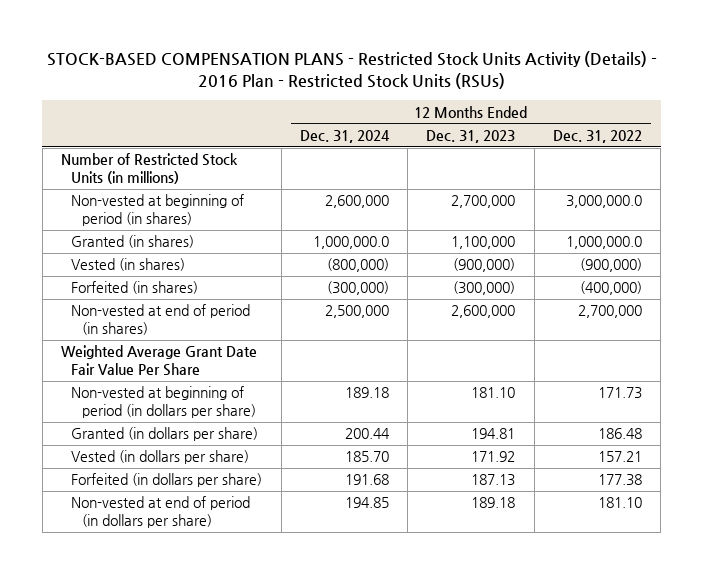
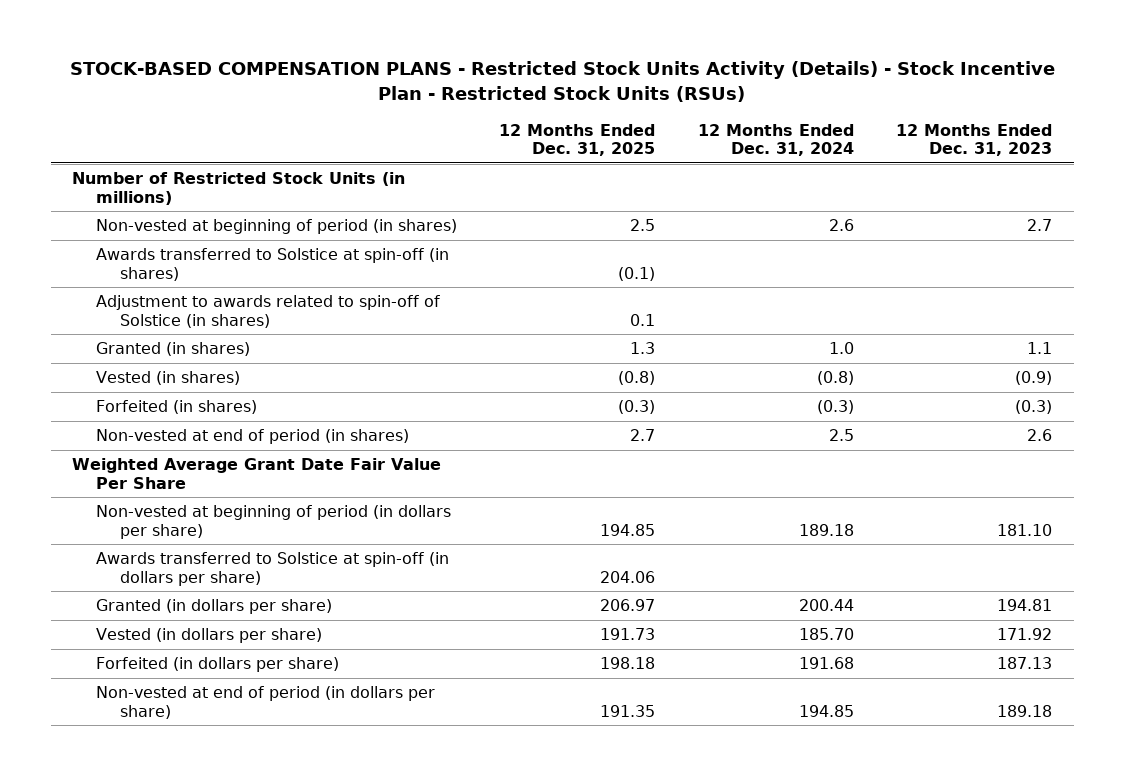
- STOCK-BASED COMPENSATION PLANS - Restricted Stock Units Activity (Details) - 2016 Plan - Restricted Stock Units (RSUs)
+ STOCK-BASED COMPENSATION PLANS - Restricted Stock Units Activity (Details) - Stock Incentive Plan - Restricted Stock Units (RSUs)
- | 12 Months Ended Dec. 31, 2024 | 12 Months Ended Dec. 31, 2023 | 12 Months Ended Dec. 31, 2022
+ | 12 Months Ended Dec. 31, 2025 | 12 Months Ended Dec. 31, 2024 | 12 Months Ended Dec. 31, 2023
- Non-vested at beginning of period (in shares) | 2,600,000 | 2,700,000 | 3,000,000.0
- Granted (in shares) | 1,000,000.0 | 1,100,000 | 1,000,000.0
- Vested (in shares) | (800,000) | (900,000) | (900,000)
- Forfeited (in shares) | (300,000) | (300,000) | (400,000)
- Non-vested at end of period (in shares) | 2,500,000 | 2,600,000 | 2,700,000
+ Non-vested at beginning of period (in shares) | 2.5 | 2.6 | 2.7
+ Awards transferred to Solstice at spin-off (in shares) | (0.1) | |
+ Adjustment to awards related to spin-off of Solstice (in shares) | 0.1 | |
+ Granted (in shares) | 1.3 | 1.0 | 1.1
+ Vested (in shares) | (0.8) | (0.8) | (0.9)
+ Forfeited (in shares) | (0.3) | (0.3) | (0.3)
+ Non-vested at end of period (in shares) | 2.7 | 2.5 | 2.6
+ Awards transferred to Solstice at spin-off (in dollars per share) | 204.06 | |

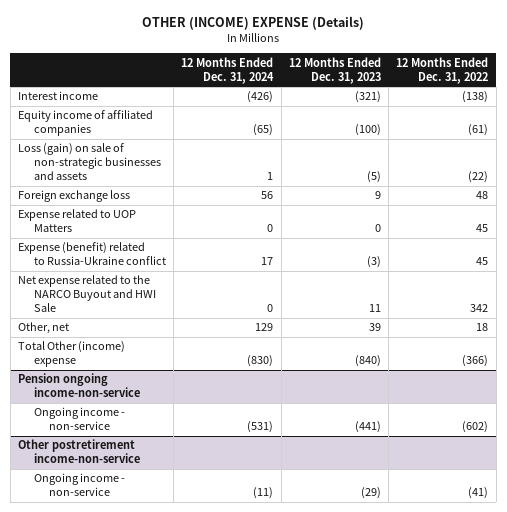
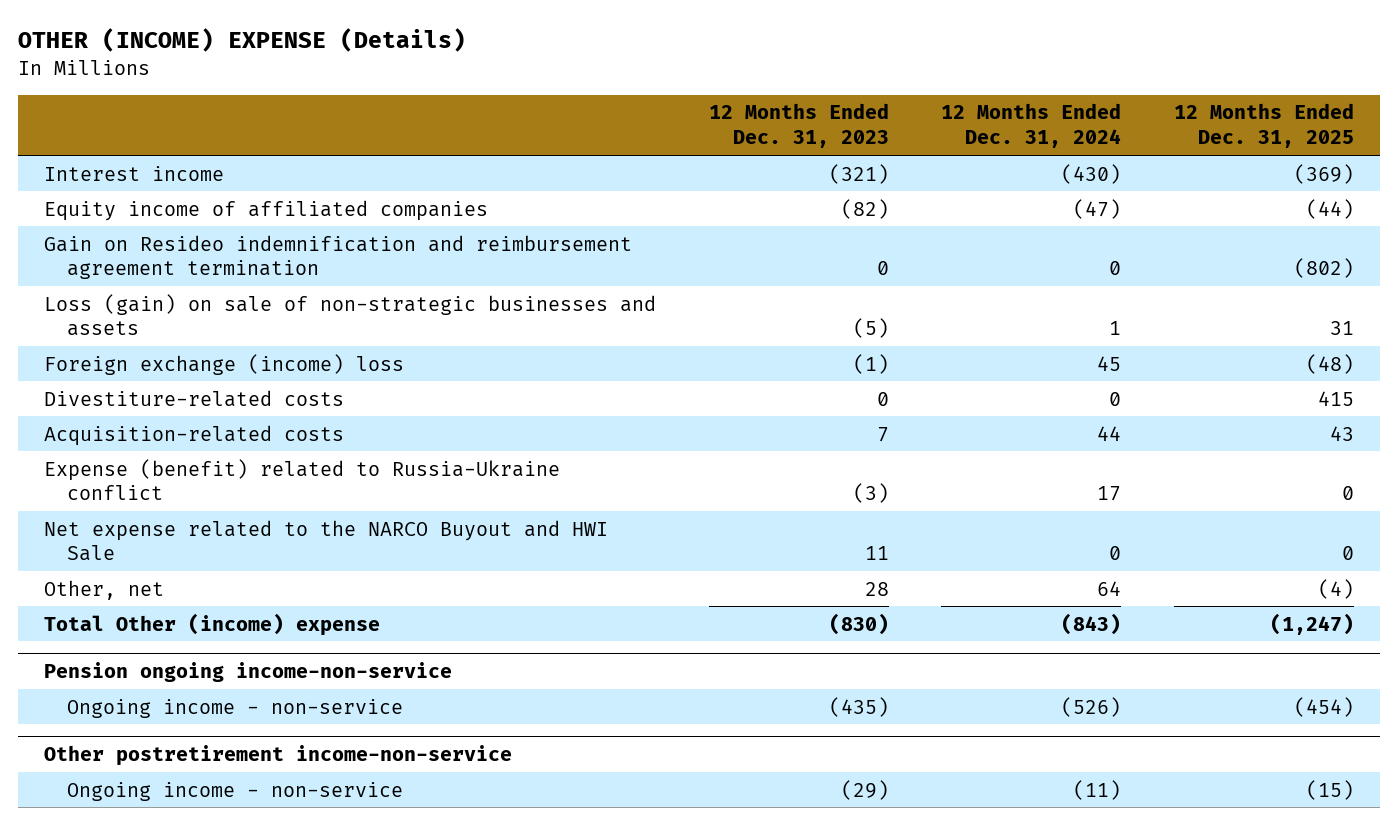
- | 12 Months Ended Dec. 31, 2024 | 12 Months Ended Dec. 31, 2023 | 12 Months Ended Dec. 31, 2022
+ | 12 Months Ended Dec. 31, 2023 | 12 Months Ended Dec. 31, 2024 | 12 Months Ended Dec. 31, 2025
- Interest income | (426) | (321) | (138)
- Equity income of affiliated companies | (65) | (100) | (61)
+ Interest income | (321) | (430) | (369)
+ Equity income of affiliated companies | (82) | (47) | (44)
+ Gain on Resideo indemnification and reimbursement agreement termination | 0 | 0 | (802)
- Foreign exchange loss | 56 | 9 | 48
- Expense related to UOP Matters | 0 | 0 | 45
+ Foreign exchange (income) loss | (1) | 45 | (48)
+ Divestiture-related costs | 0 | 0 | 415
+ Acquisition-related costs | 7 | 44 | 43
- Other, net | 129 | 39 | 18
- Total Other (income) expense | (830) | (840) | (366)
+ Other, net | 28 | 64 | (4)
+ Total Other (income) expense | (830) | (843) | (1,247)
@ Pension ongoing income-non-service
- Ongoing income - non-service | (531) | (441) | (602)
+ Ongoing income - non-service | (435) | (526) | (454)

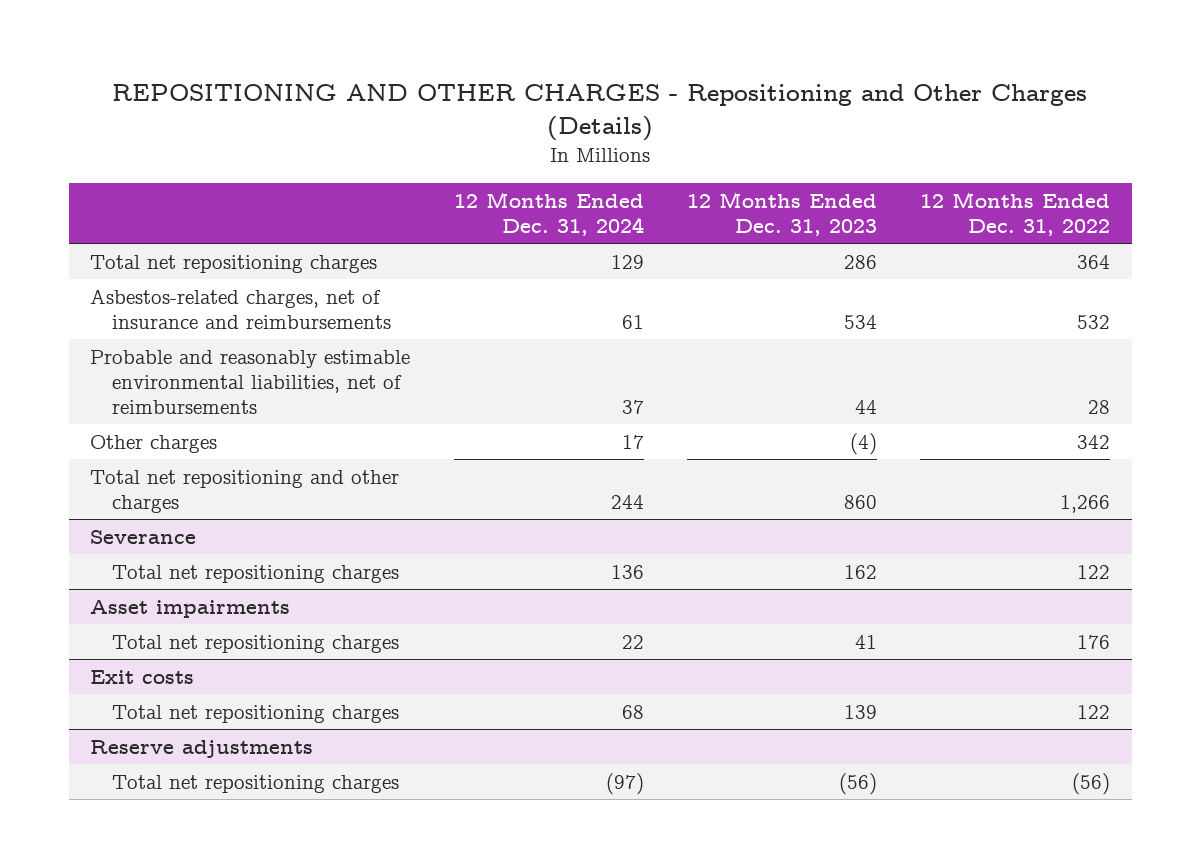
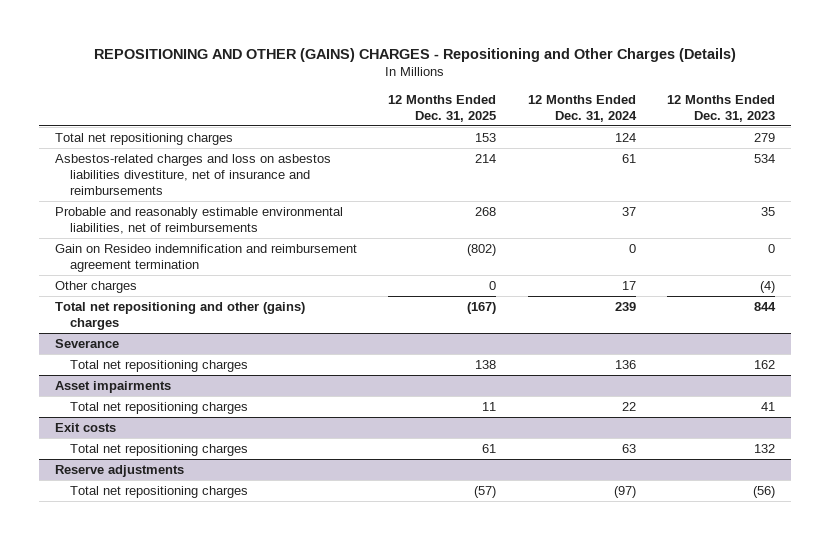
- REPOSITIONING AND OTHER CHARGES - Repositioning and Other Charges (Details)
+ REPOSITIONING AND OTHER (GAINS) CHARGES - Repositioning and Other Charges (Details)
- | 12 Months Ended Dec. 31, 2024 | 12 Months Ended Dec. 31, 2023 | 12 Months Ended Dec. 31, 2022
+ | 12 Months Ended Dec. 31, 2025 | 12 Months Ended Dec. 31, 2024 | 12 Months Ended Dec. 31, 2023
- Total net repositioning charges | 129 | 286 | 364
- Asbestos-related charges, net of insurance and reimbursements | 61 | 534 | 532
- Probable and reasonably estimable environmental liabilities, net of reimbursements | 37 | 44 | 28
+ Total net repositioning charges | 153 | 124 | 279
+ Asbestos-related charges and loss on asbestos liabilities divestiture, net of insurance and reimbursements | 214 | 61 | 534
+ Probable and reasonably estimable environmental liabilities, net of reimbursements | 268 | 37 | 35
+ Gain on Resideo indemnification and reimbursement agreement termination | (802) | 0 | 0
- Total net repositioning and other charges | 244 | 860 | 1,266
+ Total net repositioning and other (gains) charges | (167) | 239 | 844
@ Exit costs
- Total net repositioning charges | 68 | 139 | 122
+ Total net repositioning charges | 61 | 63 | 132

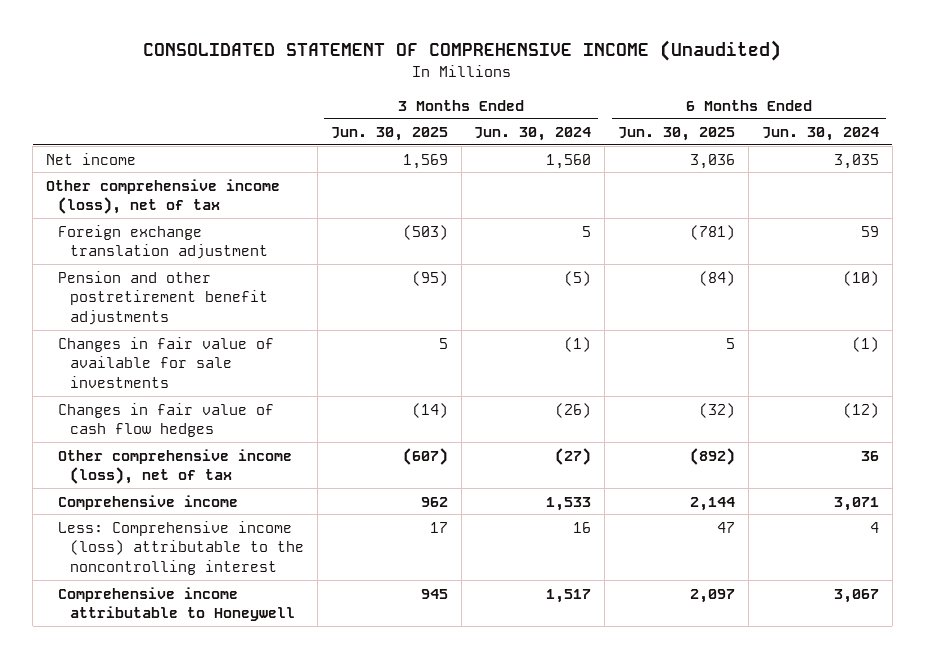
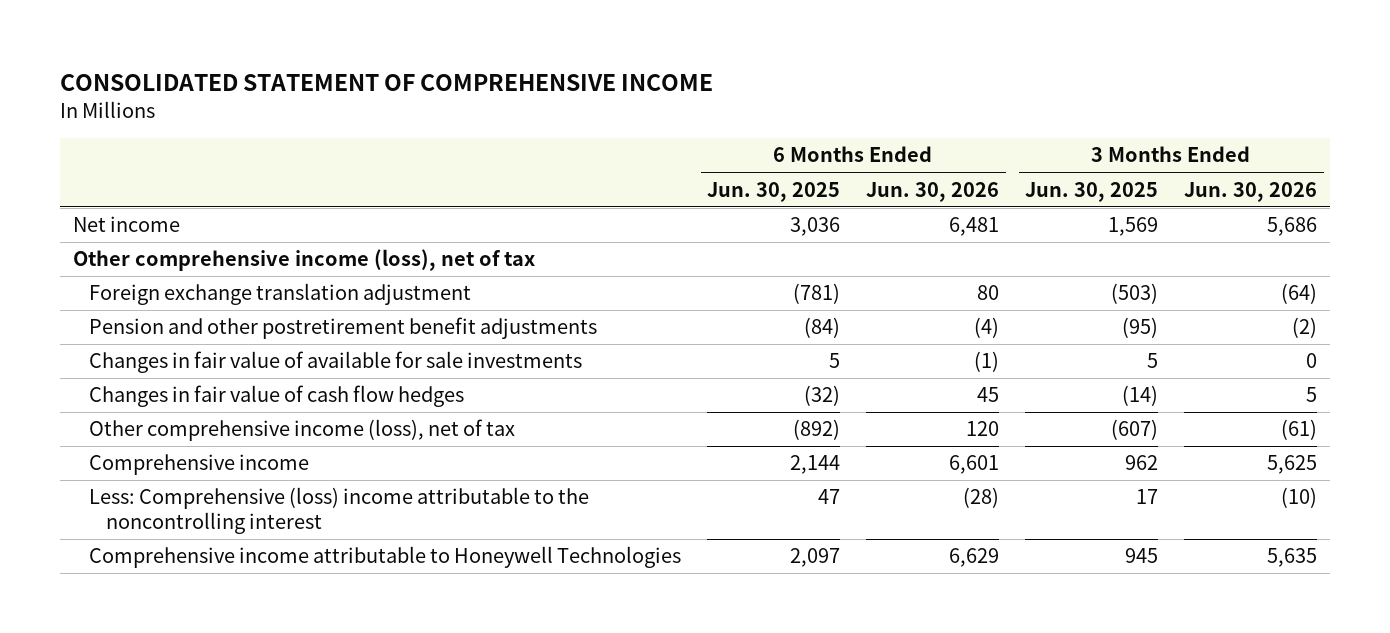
- CONSOLIDATED STATEMENT OF COMPREHENSIVE INCOME (Unaudited)
+ CONSOLIDATED STATEMENT OF COMPREHENSIVE INCOME
- | 3 Months Ended Jun. 30, 2025 | 3 Months Ended Jun. 30, 2024 | 6 Months Ended Jun. 30, 2025 | 6 Months Ended Jun. 30, 2024
+ | 6 Months Ended Jun. 30, 2025 | 6 Months Ended Jun. 30, 2026 | 3 Months Ended Jun. 30, 2025 | 3 Months Ended Jun. 30, 2026
- Less: Comprehensive income (loss) attributable to the noncontrolling interest | 17 | 16 | 47 | 4
- Comprehensive income attributable to Honeywell | 945 | 1,517 | 2,097 | 3,067
+ Less: Comprehensive (loss) income attributable to the noncontrolling interest | 47 | (28) | 17 | (10)
+ Comprehensive income attributable to Honeywell Technologies | 2,097 | 6,629 | 945 | 5,635

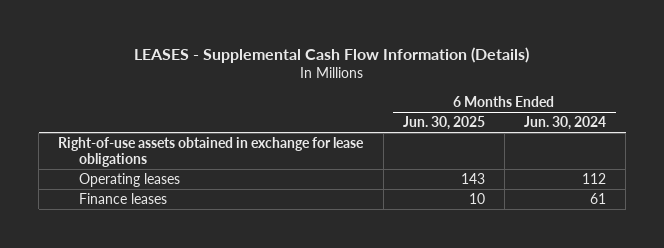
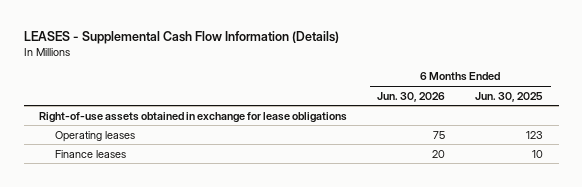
- | 6 Months Ended Jun. 30, 2025 | 6 Months Ended Jun. 30, 2024
+ | 6 Months Ended Jun. 30, 2026 | 6 Months Ended Jun. 30, 2025
- Operating leases | 143 | 112
+ Operating leases | 75 | 123

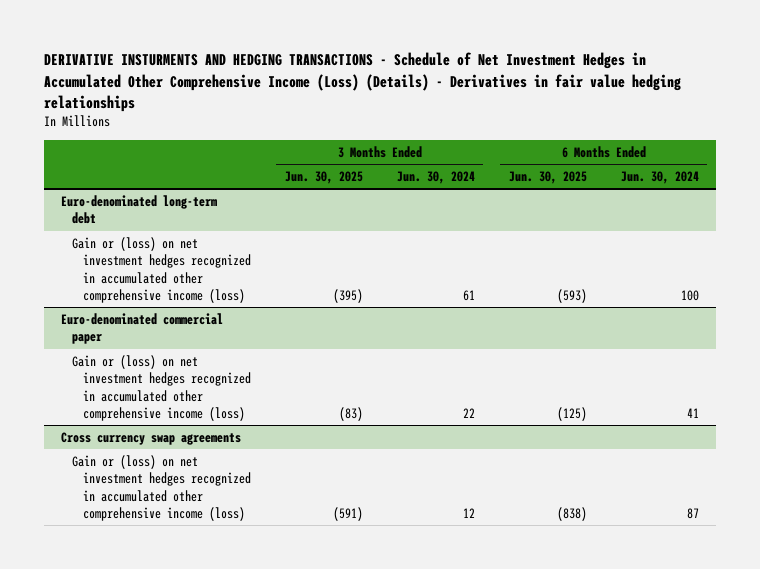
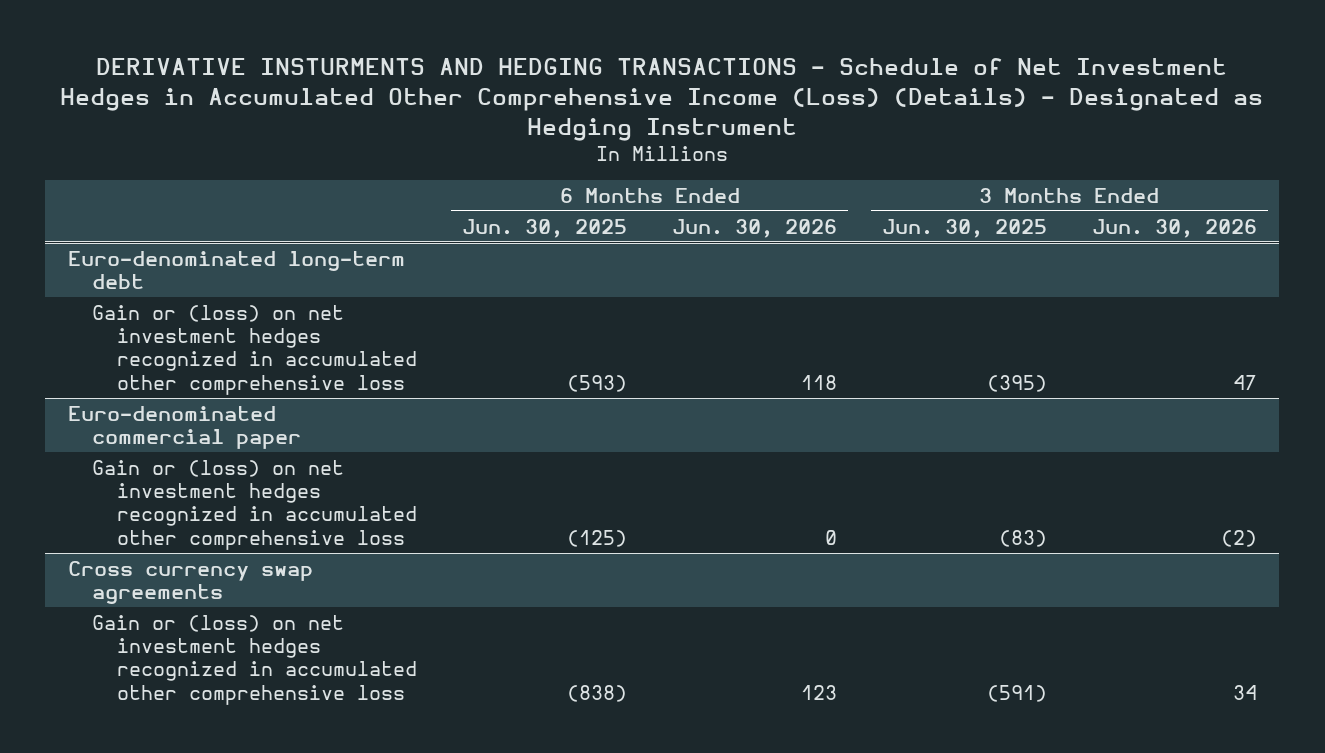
- DERIVATIVE INSTURMENTS AND HEDGING TRANSACTIONS - Schedule of Net Investment Hedges in Accumulated Other Comprehensive Income (Loss) (Details) - Derivatives in fair value hedging relationships
+ DERIVATIVE INSTURMENTS AND HEDGING TRANSACTIONS - Schedule of Net Investment Hedges in Accumulated Other Comprehensive Income (Loss) (Details) - Designated as Hedging Instrument
- | 3 Months Ended Jun. 30, 2025 | 3 Months Ended Jun. 30, 2024 | 6 Months Ended Jun. 30, 2025 | 6 Months Ended Jun. 30, 2024
+ | 6 Months Ended Jun. 30, 2025 | 6 Months Ended Jun. 30, 2026 | 3 Months Ended Jun. 30, 2025 | 3 Months Ended Jun. 30, 2026
@ Euro-denominated long-term debt
- Gain or (loss) on net investment hedges recognized in accumulated other comprehensive income (loss) | (395) | 61 | (593) | 100
+ Gain or (loss) on net investment hedges recognized in accumulated other comprehensive loss | (593) | 118 | (395) | 47
@ Euro-denominated commercial paper
- Gain or (loss) on net investment hedges recognized in accumulated other comprehensive income (loss) | (83) | 22 | (125) | 41
+ Gain or (loss) on net investment hedges recognized in accumulated other comprehensive loss | (125) | 0 | (83) | (2)
@ Cross currency swap agreements
- Gain or (loss) on net investment hedges recognized in accumulated other comprehensive income (loss) | (591) | 12 | (838) | 87
+ Gain or (loss) on net investment hedges recognized in accumulated other comprehensive loss | (838) | 123 | (591) | 34

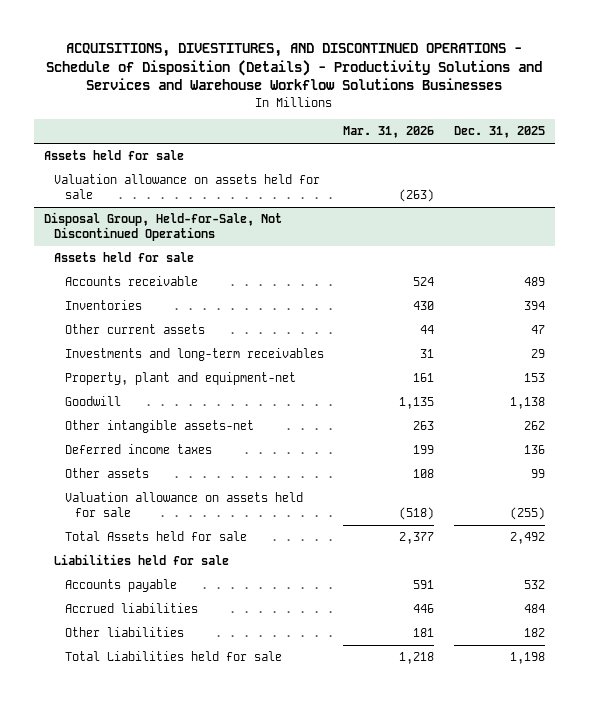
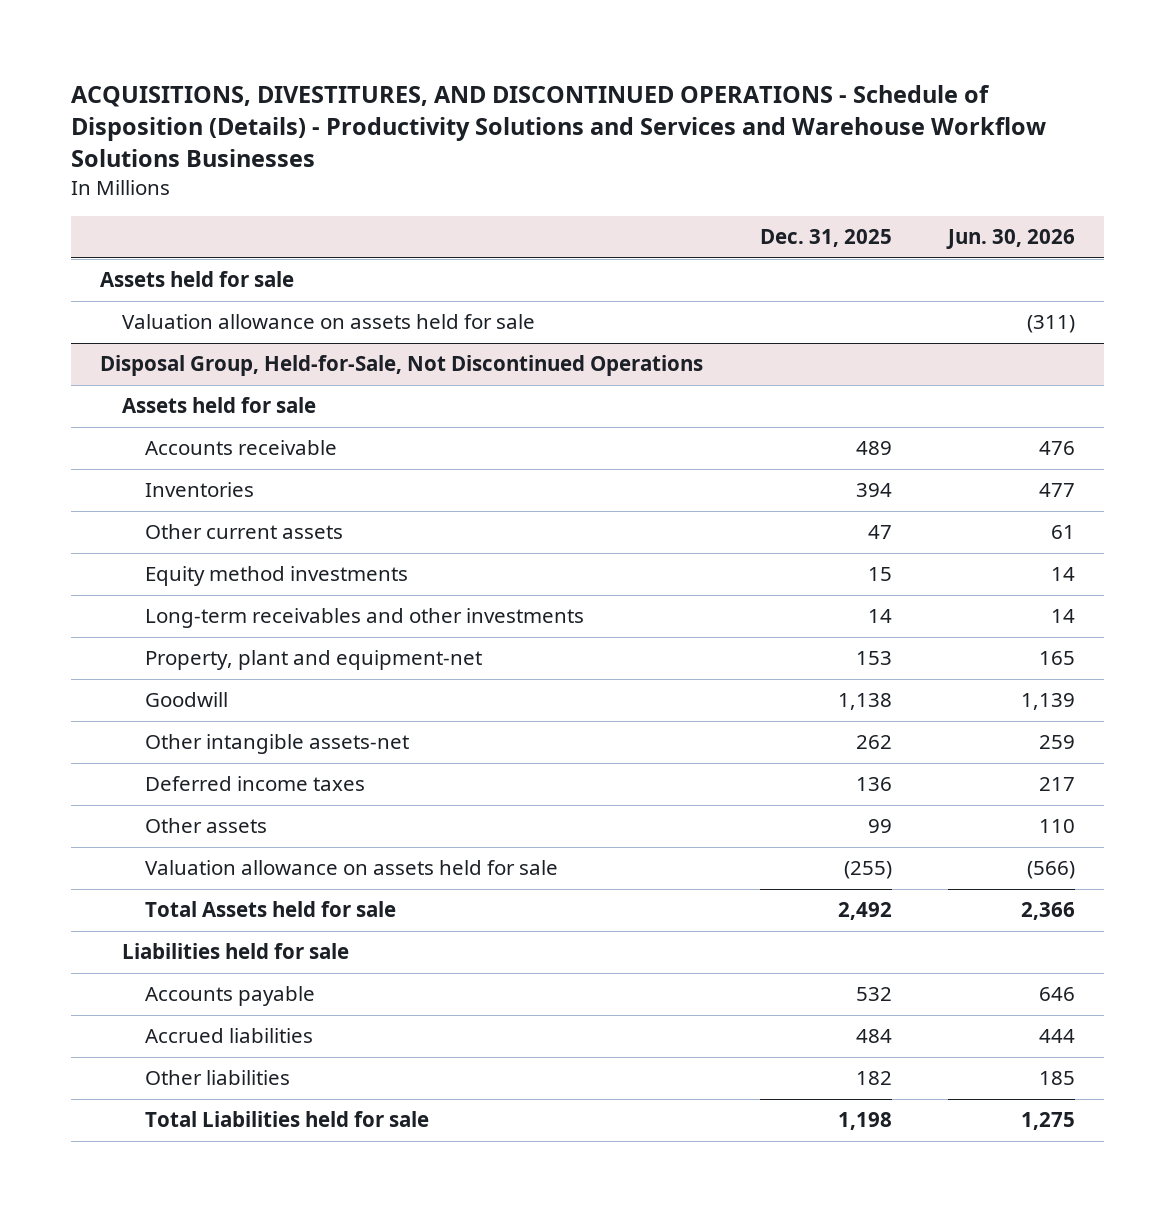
- | Mar. 31, 2026 | Dec. 31, 2025
+ | Dec. 31, 2025 | Jun. 30, 2026
@ Disposal Group, Held-for-Sale, Not Discontinued Operations
- Investments and long-term receivables | 31 | 29
+ Equity method investments | 15 | 14
+ Long-term receivables and other investments | 14 | 14

